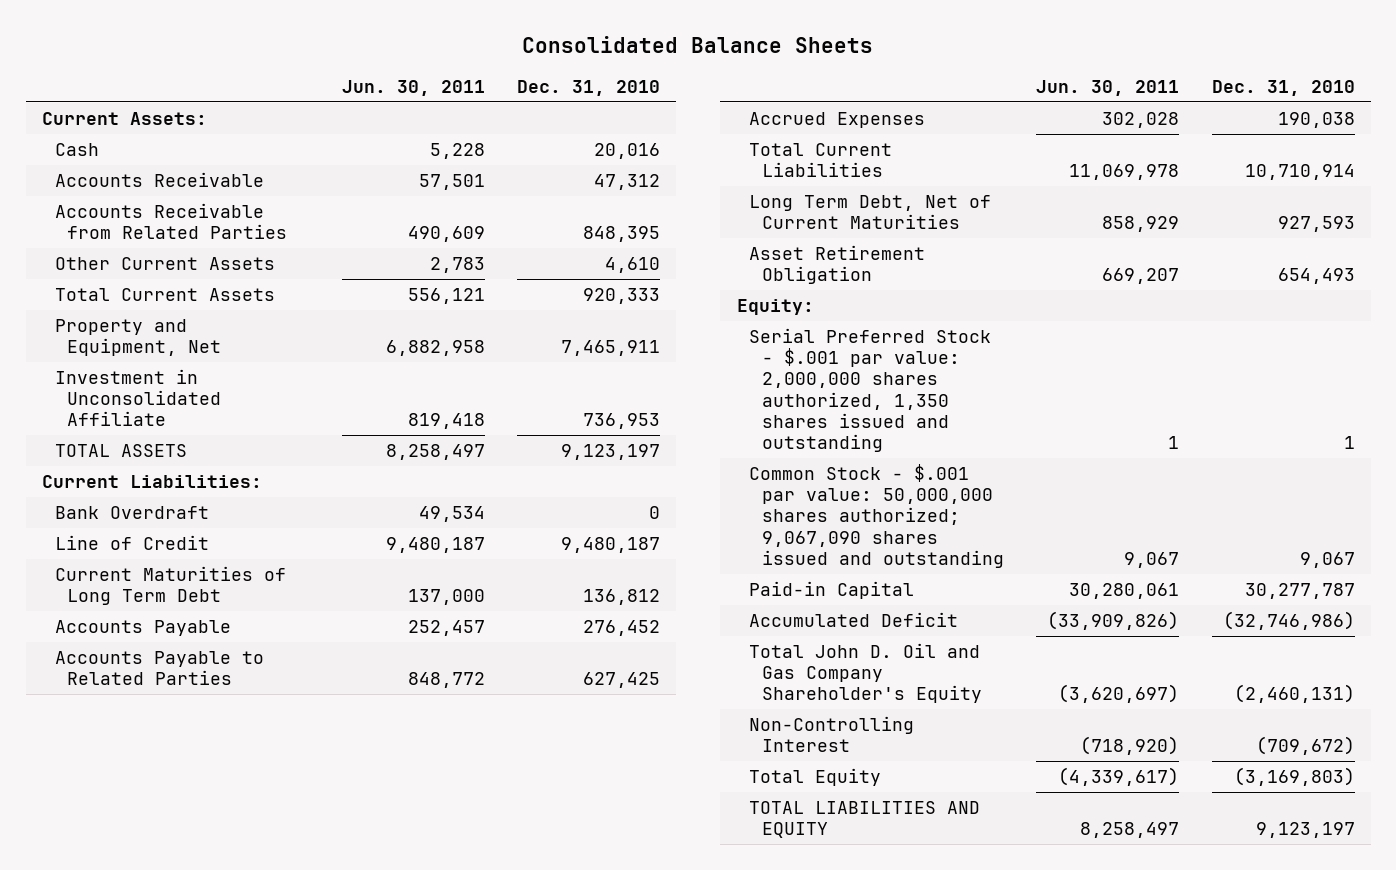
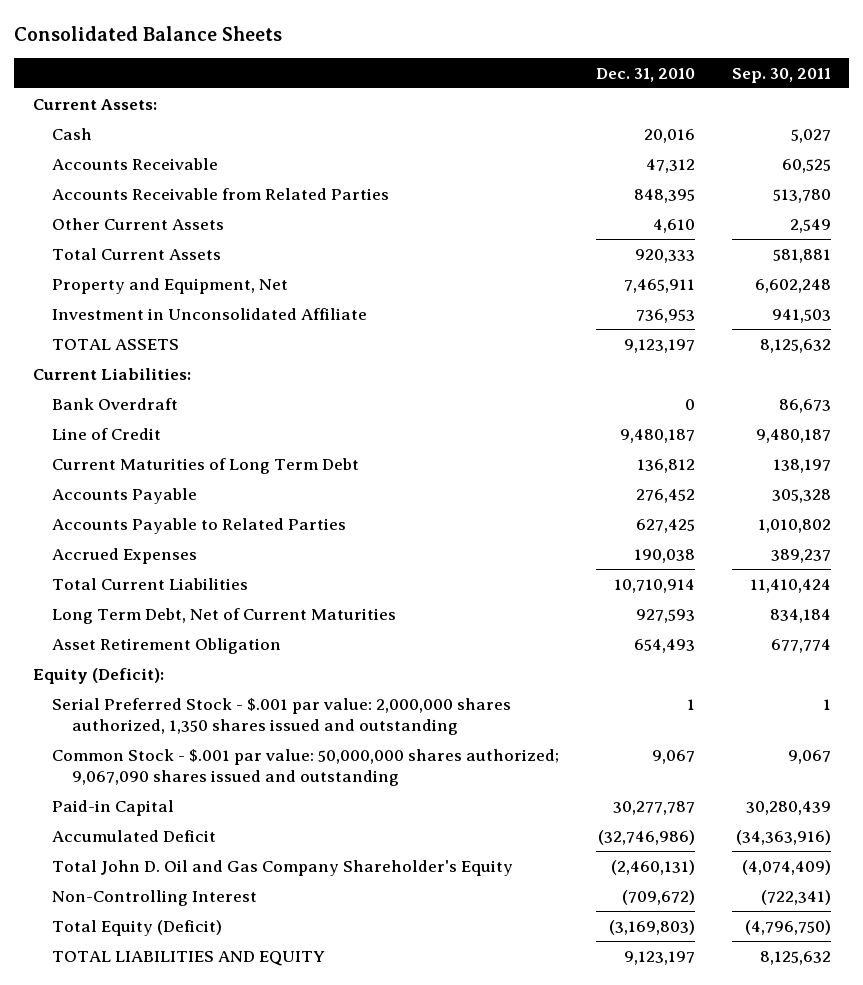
- | Jun. 30, 2011 | Dec. 31, 2010
+ | Dec. 31, 2010 | Sep. 30, 2011
- Equity:
+ Equity (Deficit):
- Total Equity | (4,339,617) | (3,169,803)
+ Total Equity (Deficit) | (3,169,803) | (4,796,750)

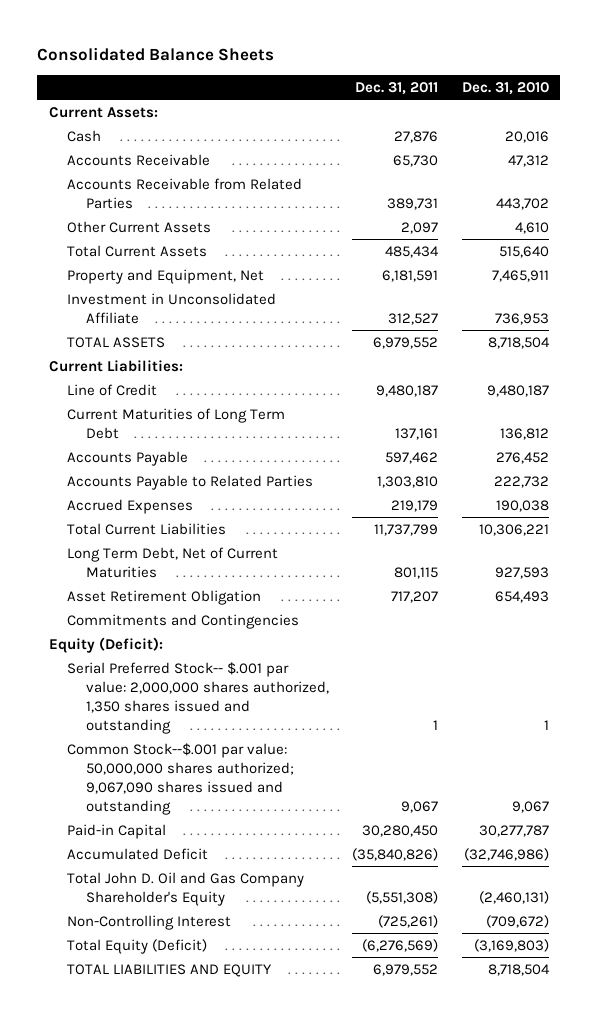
- | Dec. 31, 2010 | Sep. 30, 2011
+ | Dec. 31, 2011 | Dec. 31, 2010
- Accounts Receivable from Related Parties | 848,395 | 513,780
+ Accounts Receivable from Related Parties | 389,731 | 443,702
- Total Current Assets | 920,333 | 581,881
+ Total Current Assets | 485,434 | 515,640
- TOTAL ASSETS | 9,123,197 | 8,125,632
+ TOTAL ASSETS | 6,979,552 | 8,718,504
- Bank Overdraft | 0 | 86,673
- Accounts Payable to Related Parties | 627,425 | 1,010,802
+ Accounts Payable to Related Parties | 1,303,810 | 222,732
- Total Current Liabilities | 10,710,914 | 11,410,424
+ Total Current Liabilities | 11,737,799 | 10,306,221
+ Commitments and Contingencies
- Serial Preferred Stock - $.001 par value: 2,000,000 shares authorized, 1,350 shares issued and outstanding | 1 | 1
- Common Stock - $.001 par value: 50,000,000 shares authorized; 9,067,090 shares issued and outstanding | 9,067 | 9,067
+ Serial Preferred Stock-- $.001 par value: 2,000,000 shares authorized, 1,350 shares issued and outstanding | 1 | 1
+ Common Stock--$.001 par value: 50,000,000 shares authorized; 9,067,090 shares issued and outstanding | 9,067 | 9,067
- TOTAL LIABILITIES AND EQUITY | 9,123,197 | 8,125,632
+ TOTAL LIABILITIES AND EQUITY | 6,979,552 | 8,718,504

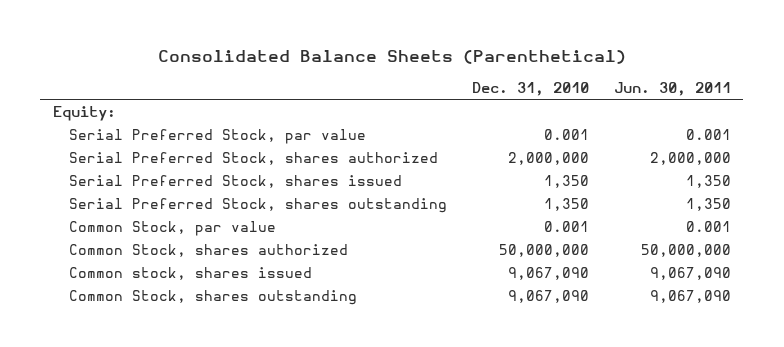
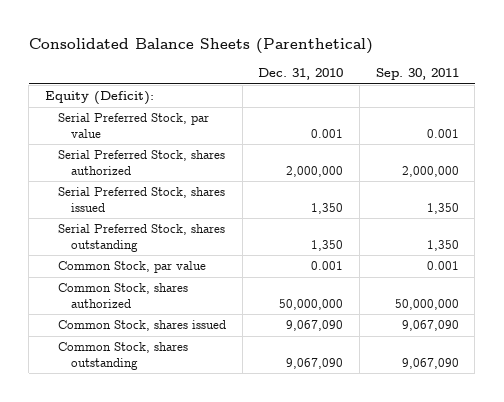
- | Dec. 31, 2010 | Jun. 30, 2011
+ | Dec. 31, 2010 | Sep. 30, 2011
- Equity:
+ Equity (Deficit):
- Common stock, shares issued | 9,067,090 | 9,067,090
+ Common Stock, shares issued | 9,067,090 | 9,067,090

